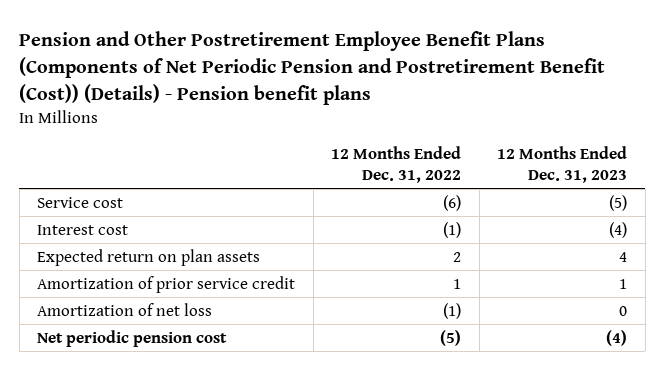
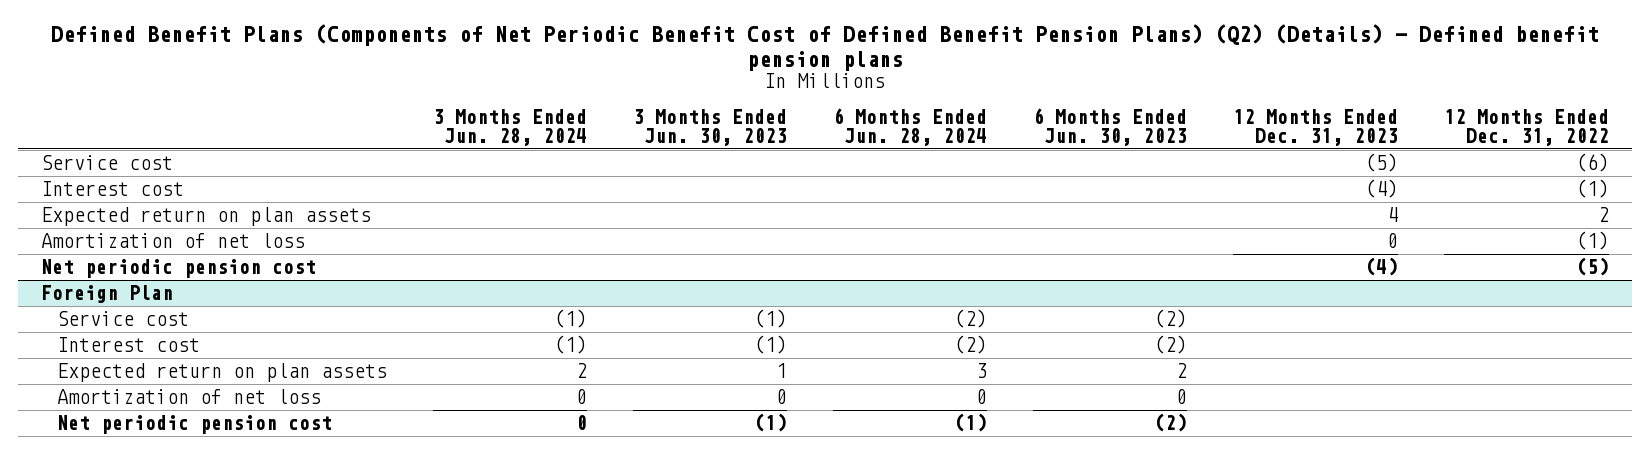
- Pension and Other Postretirement Employee Benefit Plans (Components of Net Periodic Pension and Postretirement Benefit (Cost)) (Details) - Pension benefit plans
+ Defined Benefit Plans (Components of Net Periodic Benefit Cost of Defined Benefit Pension Plans) (Q2) (Details) - Defined benefit pension plans
- | 12 Months Ended Dec. 31, 2022 | 12 Months Ended Dec. 31, 2023
+ | 3 Months Ended Jun. 28, 2024 | 3 Months Ended Jun. 30, 2023 | 6 Months Ended Jun. 28, 2024 | 6 Months Ended Jun. 30, 2023 | 12 Months Ended Dec. 31, 2023 | 12 Months Ended Dec. 31, 2022
- Amortization of prior service credit | 1 | 1
+ Foreign Plan
+ Service cost | (1) | (1) | (2) | (2) | |
+ Interest cost | (1) | (1) | (2) | (2) | |
+ Expected return on plan assets | 2 | 1 | 3 | 2 | |
+ Amortization of net loss | 0 | 0 | 0 | 0 | |
+ Net periodic pension cost | 0 | (1) | (1) | (2) | |

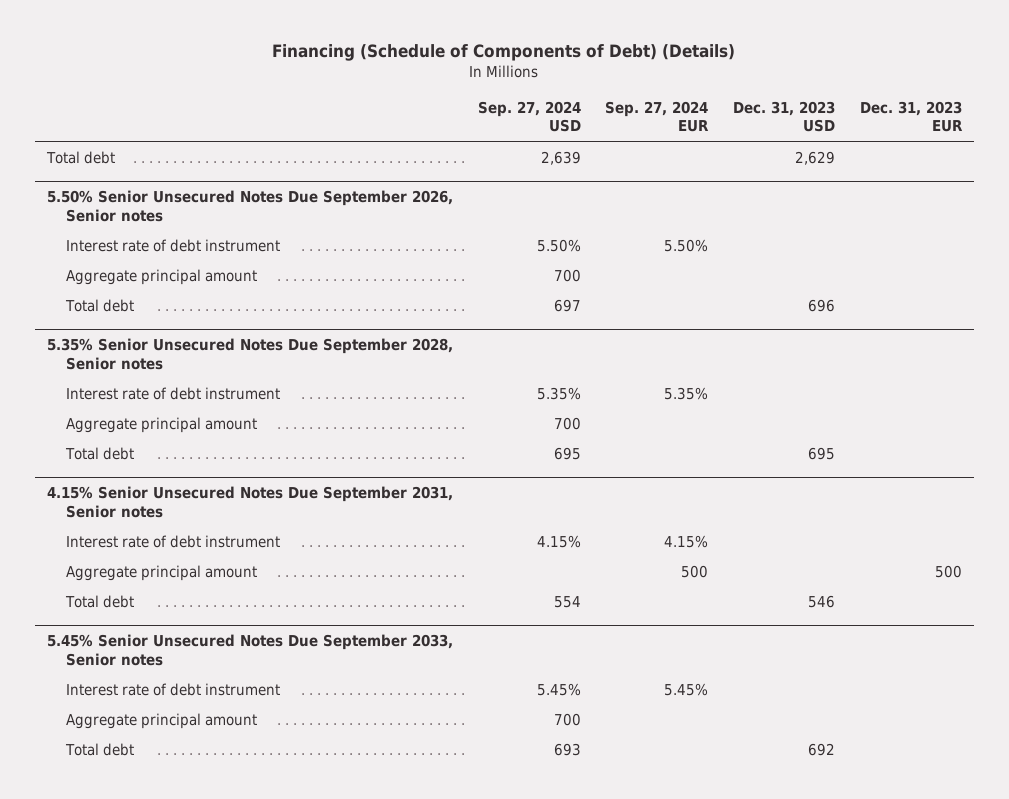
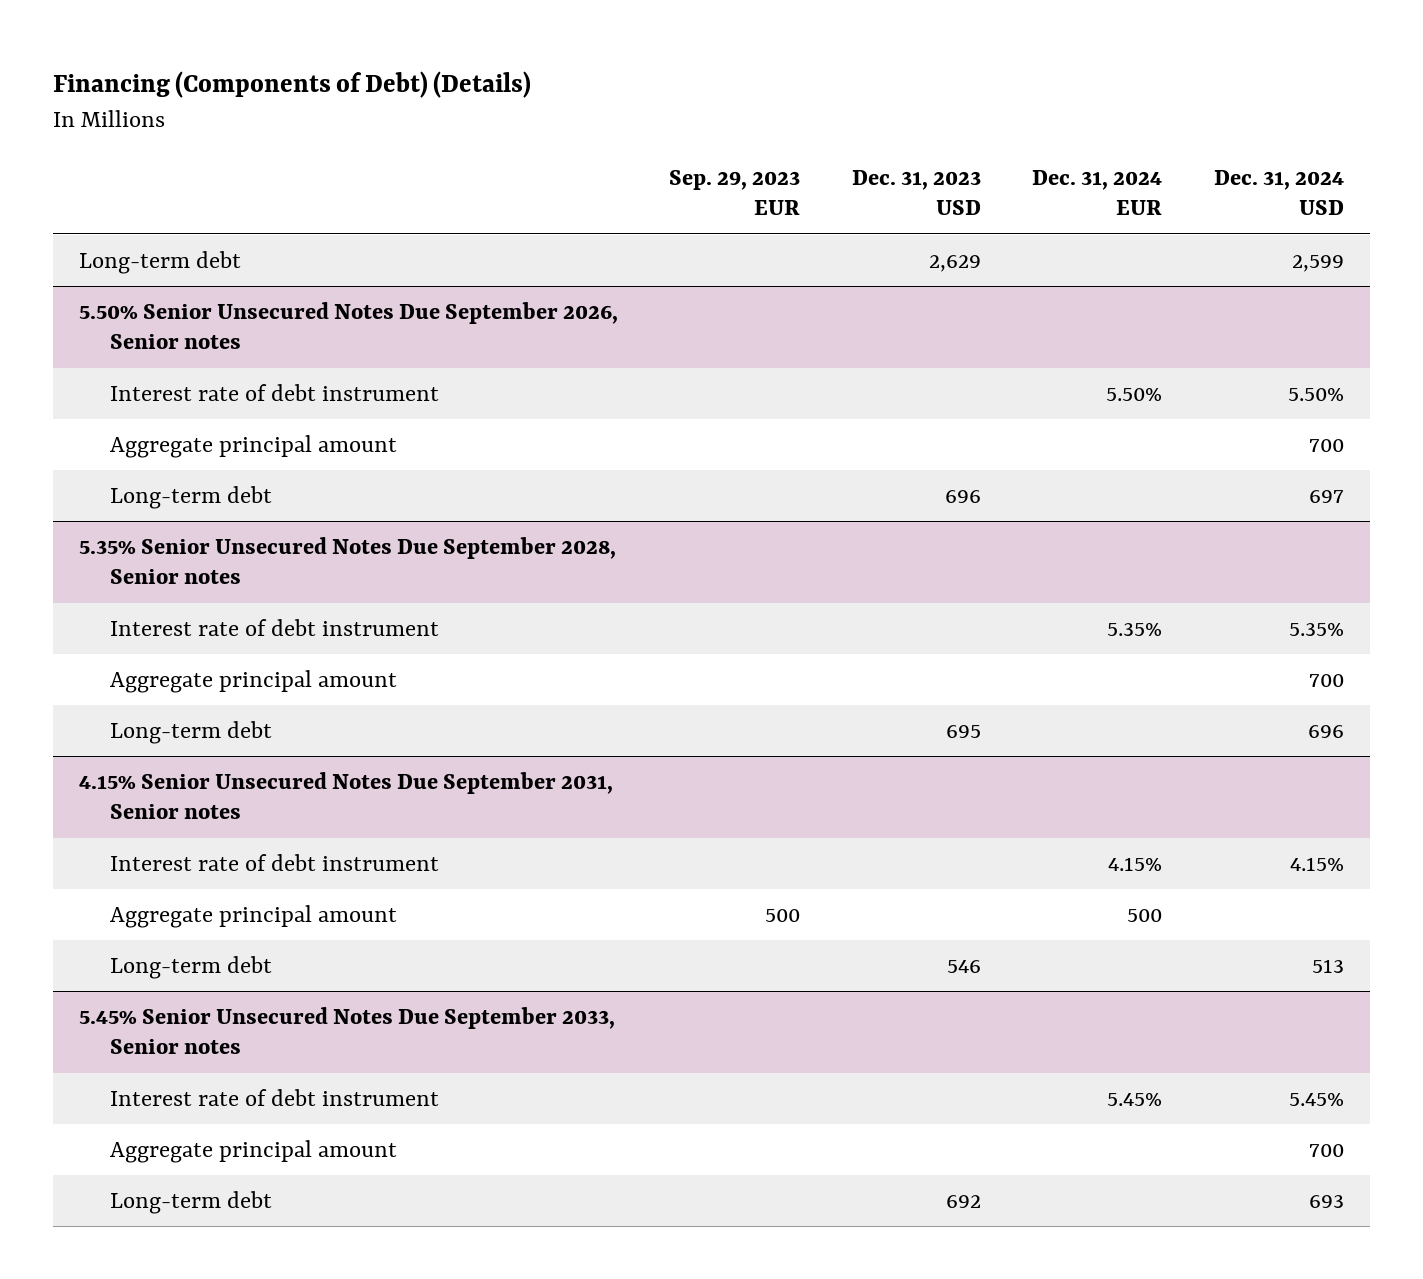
- Financing (Schedule of Components of Debt) (Details)
+ Financing (Components of Debt) (Details)
- | Sep. 27, 2024 USD | Sep. 27, 2024 EUR | Dec. 31, 2023 USD | Dec. 31, 2023 EUR
+ | Sep. 29, 2023 EUR | Dec. 31, 2023 USD | Dec. 31, 2024 EUR | Dec. 31, 2024 USD
- Total debt | 2,639 | | 2,629 |
+ Long-term debt | | 2,629 | | 2,599
@ 5.50% Senior Unsecured Notes Due September 2026, Senior notes
- Total debt | 697 | | 696 |
+ Long-term debt | | 696 | | 697
@ 5.35% Senior Unsecured Notes Due September 2028, Senior notes
- Total debt | 695 | | 695 |
+ Long-term debt | | 695 | | 696
@ 4.15% Senior Unsecured Notes Due September 2031, Senior notes
- Total debt | 554 | | 546 |
+ Long-term debt | | 546 | | 513
@ 5.45% Senior Unsecured Notes Due September 2033, Senior notes
- Total debt | 693 | | 692 |
+ Long-term debt | | 692 | | 693

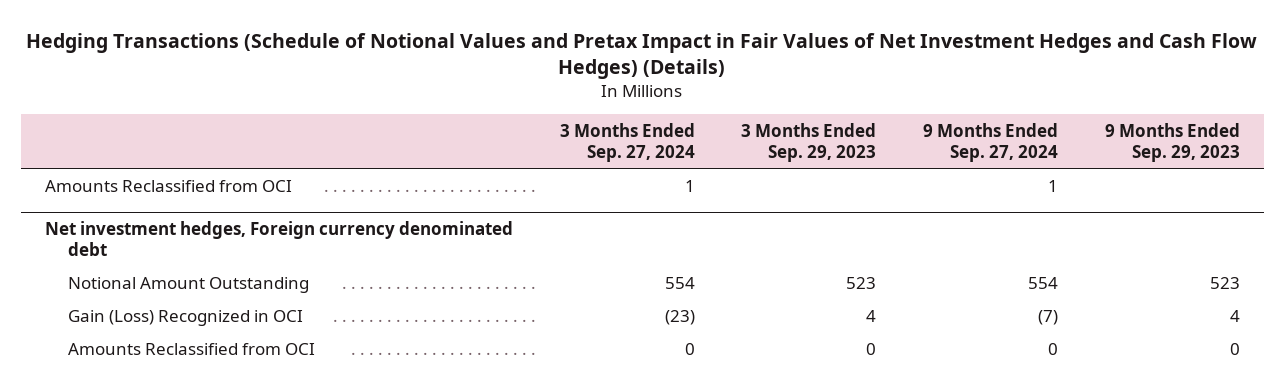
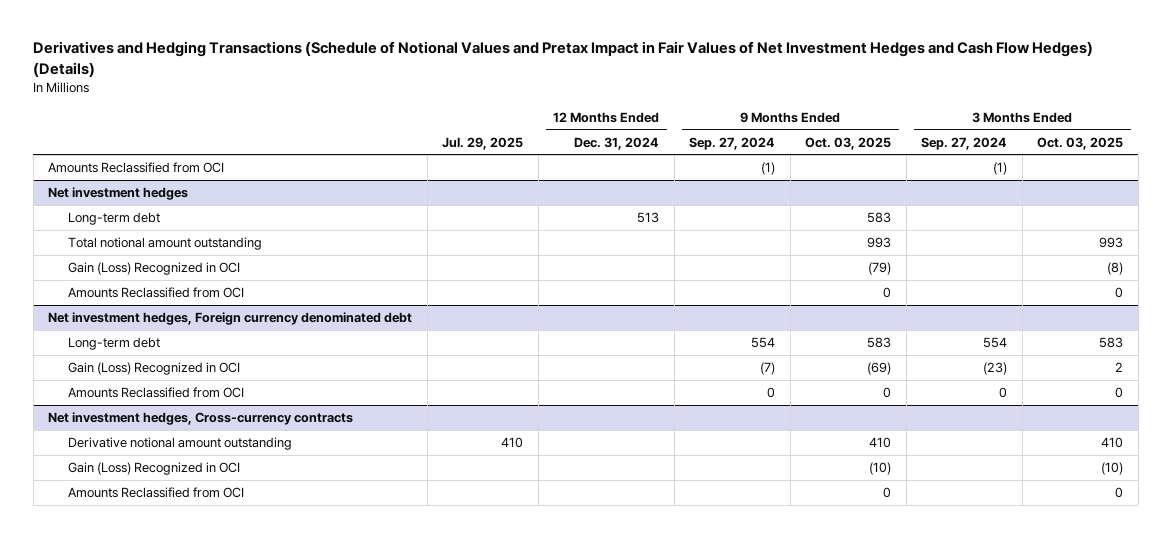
- Hedging Transactions (Schedule of Notional Values and Pretax Impact in Fair Values of Net Investment Hedges and Cash Flow Hedges) (Details)
+ Derivatives and Hedging Transactions (Schedule of Notional Values and Pretax Impact in Fair Values of Net Investment Hedges and Cash Flow Hedges) (Details)
- | 3 Months Ended Sep. 27, 2024 | 3 Months Ended Sep. 29, 2023 | 9 Months Ended Sep. 27, 2024 | 9 Months Ended Sep. 29, 2023
+ | Jul. 29, 2025 | 12 Months Ended Dec. 31, 2024 | 9 Months Ended Sep. 27, 2024 | 9 Months Ended Oct. 03, 2025 | 3 Months Ended Sep. 27, 2024 | 3 Months Ended Oct. 03, 2025
- Amounts Reclassified from OCI | 1 | | 1 |
+ Amounts Reclassified from OCI | | | (1) | | (1) |
+ Net investment hedges
+ Long-term debt | | 513 | | 583 | |
+ Total notional amount outstanding | | | | 993 | | 993
+ Gain (Loss) Recognized in OCI | | | | (79) | | (8)
+ Amounts Reclassified from OCI | | | | 0 | | 0
@ Net investment hedges, Foreign currency denominated debt
- Notional Amount Outstanding | 554 | 523 | 554 | 523
+ Long-term debt | | | 554 | 583 | 554 | 583
+ Net investment hedges, Cross-currency contracts
+ Derivative notional amount outstanding | 410 | | | 410 | | 410
+ Gain (Loss) Recognized in OCI | | | | (10) | | (10)
+ Amounts Reclassified from OCI | | | | 0 | | 0

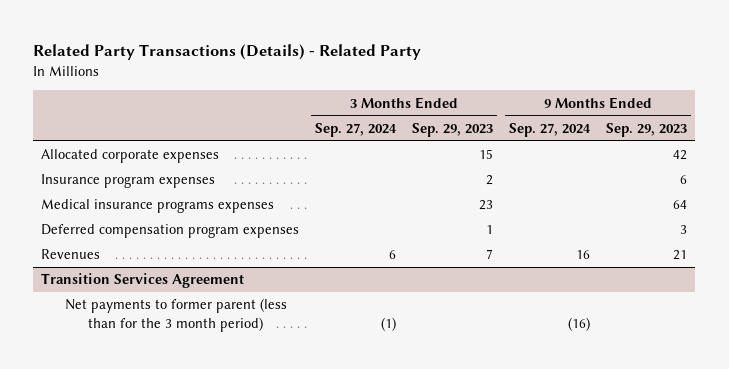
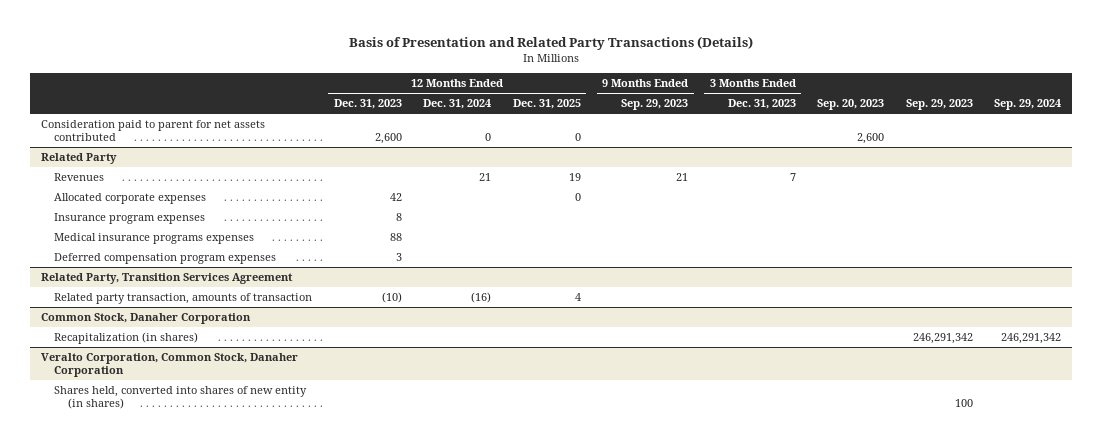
- Related Party Transactions (Details) - Related Party
+ Basis of Presentation and Related Party Transactions (Details)
- | 3 Months Ended Sep. 27, 2024 | 3 Months Ended Sep. 29, 2023 | 9 Months Ended Sep. 27, 2024 | 9 Months Ended Sep. 29, 2023
+ | 12 Months Ended Dec. 31, 2023 | 12 Months Ended Dec. 31, 2024 | 12 Months Ended Dec. 31, 2025 | 9 Months Ended Sep. 29, 2023 | 3 Months Ended Dec. 31, 2023 | Sep. 20, 2023 | Sep. 29, 2023 | Sep. 29, 2024
- Allocated corporate expenses | | 15 | | 42
- Insurance program expenses | | 2 | | 6
- Medical insurance programs expenses | | 23 | | 64
- Deferred compensation program expenses | | 1 | | 3
- Revenues | 6 | 7 | 16 | 21
- Transition Services Agreement
- Net payments to former parent (less than for the 3 month period) | (1) | | (16) |
+ Consideration paid to parent for net assets contributed | 2,600 | 0 | 0 | | | 2,600 | |
+ Related Party
+ Revenues | | 21 | 19 | 21 | 7 | | |
+ Allocated corporate expenses | 42 | | 0 | | | | |
+ Insurance program expenses | 8 | | | | | | |
+ Medical insurance programs expenses | 88 | | | | | | |
+ Deferred compensation program expenses | 3 | | | | | | |
+ Related Party, Transition Services Agreement
+ Related party transaction, amounts of transaction | (10) | (16) | 4 | | | | |
+ Common Stock, Danaher Corporation
+ Recapitalization (in shares) | | | | | | | 246,291,342 | 246,291,342
+ Veralto Corporation, Common Stock, Danaher Corporation
+ Shares held, converted into shares of new entity (in shares) | | | | | | | 100 |

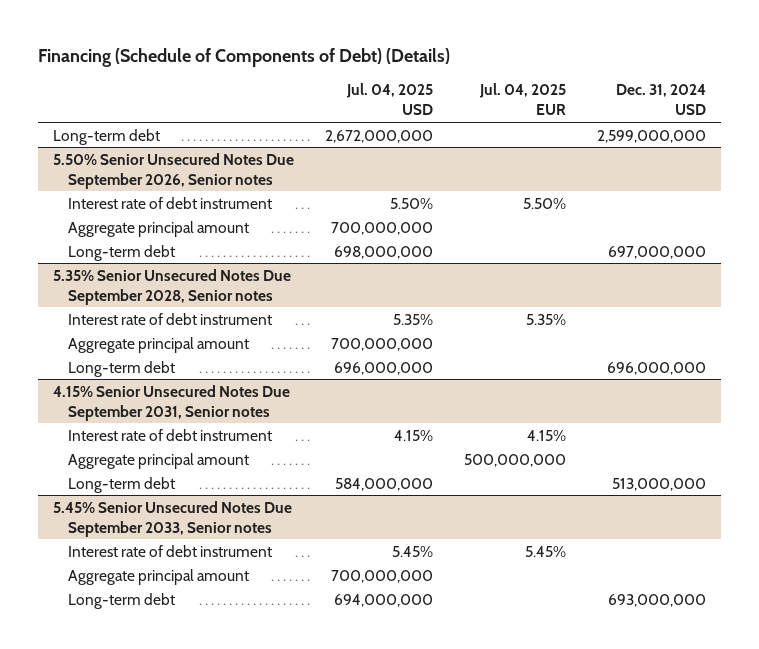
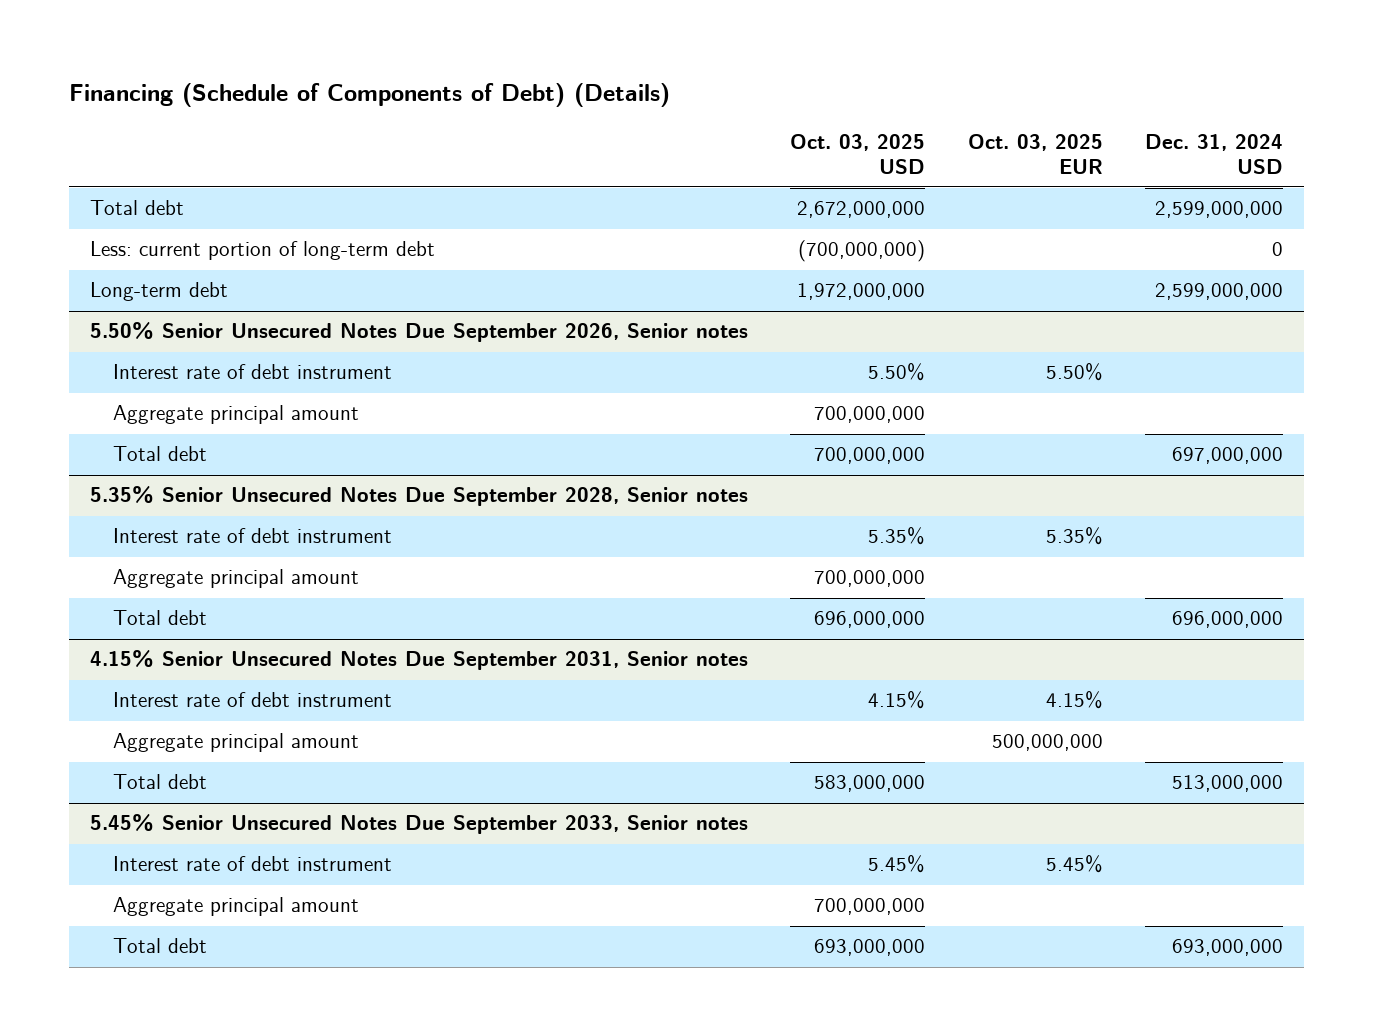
- | Jul. 04, 2025 USD | Jul. 04, 2025 EUR | Dec. 31, 2024 USD
+ | Oct. 03, 2025 USD | Oct. 03, 2025 EUR | Dec. 31, 2024 USD
+ Total debt | 2,672,000,000 | | 2,599,000,000
+ Less: current portion of long-term debt | (700,000,000) | | 0
@ 5.50% Senior Unsecured Notes Due September 2026, Senior notes
- Long-term debt | 698,000,000 | | 697,000,000
+ Total debt | 700,000,000 | | 697,000,000
@ 5.35% Senior Unsecured Notes Due September 2028, Senior notes
- Long-term debt | 696,000,000 | | 696,000,000
+ Total debt | 696,000,000 | | 696,000,000
@ 4.15% Senior Unsecured Notes Due September 2031, Senior notes
- Long-term debt | 584,000,000 | | 513,000,000
+ Total debt | 583,000,000 | | 513,000,000
@ 5.45% Senior Unsecured Notes Due September 2033, Senior notes
- Long-term debt | 694,000,000 | | 693,000,000
+ Total debt | 693,000,000 | | 693,000,000

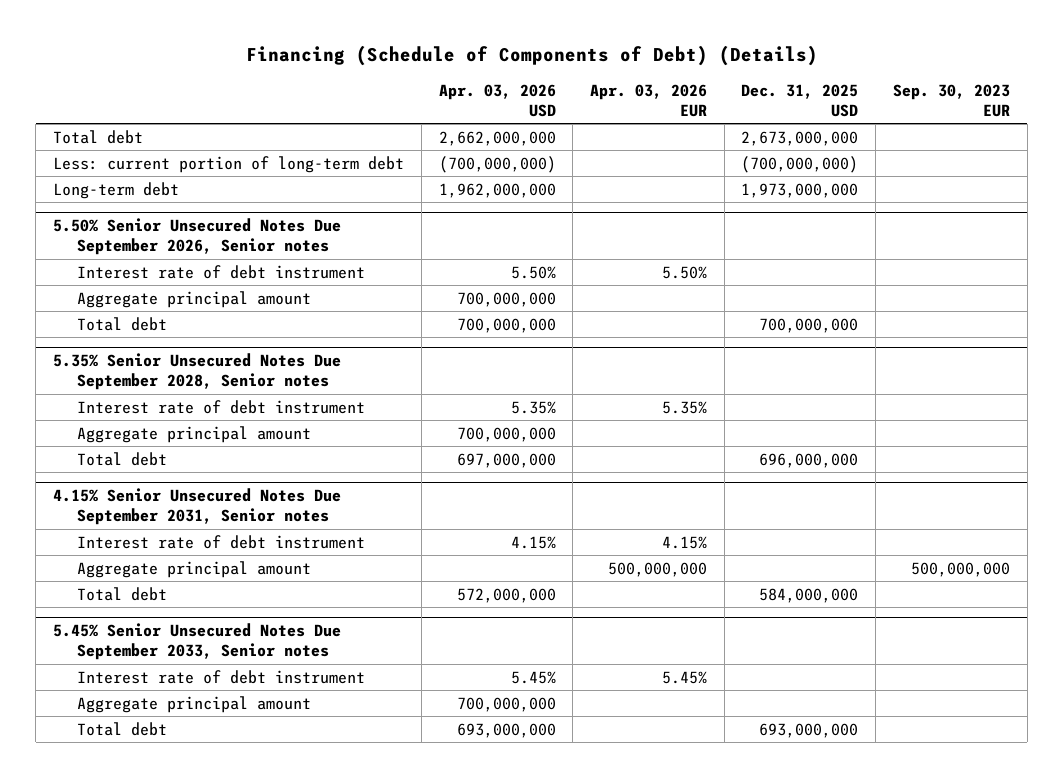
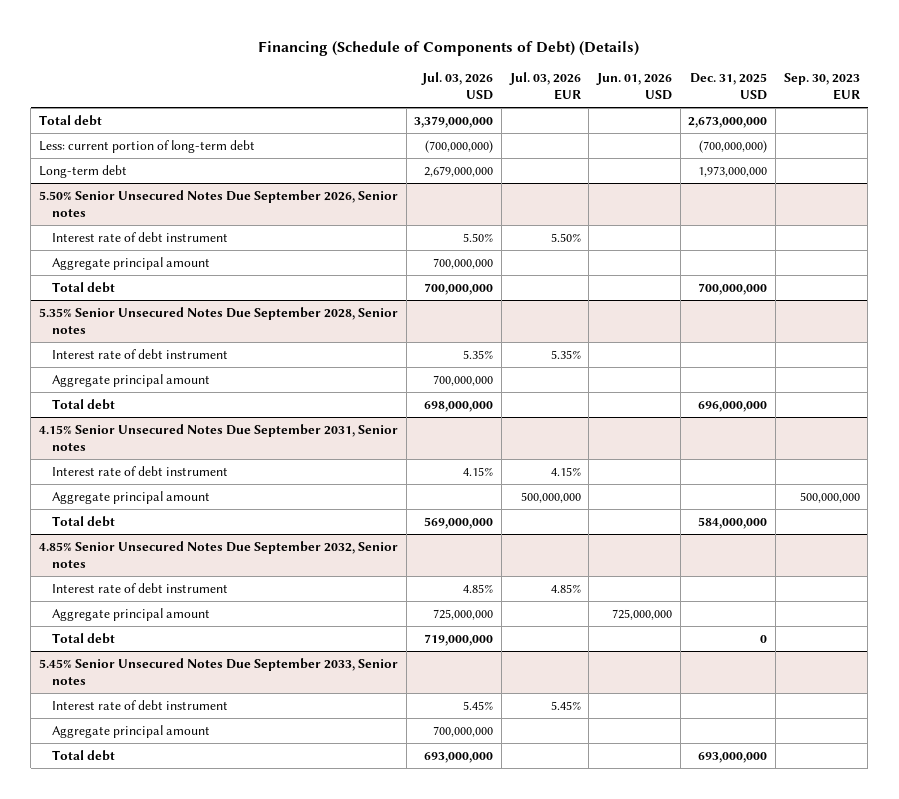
- | Apr. 03, 2026 USD | Apr. 03, 2026 EUR | Dec. 31, 2025 USD | Sep. 30, 2023 EUR
+ | Jul. 03, 2026 USD | Jul. 03, 2026 EUR | Jun. 01, 2026 USD | Dec. 31, 2025 USD | Sep. 30, 2023 EUR
+ 4.85% Senior Unsecured Notes Due September 2032, Senior notes
+ Interest rate of debt instrument | 4.85% | 4.85% | | |
+ Aggregate principal amount | 725,000,000 | | 725,000,000 | |
+ Total debt | 719,000,000 | | | 0 |

